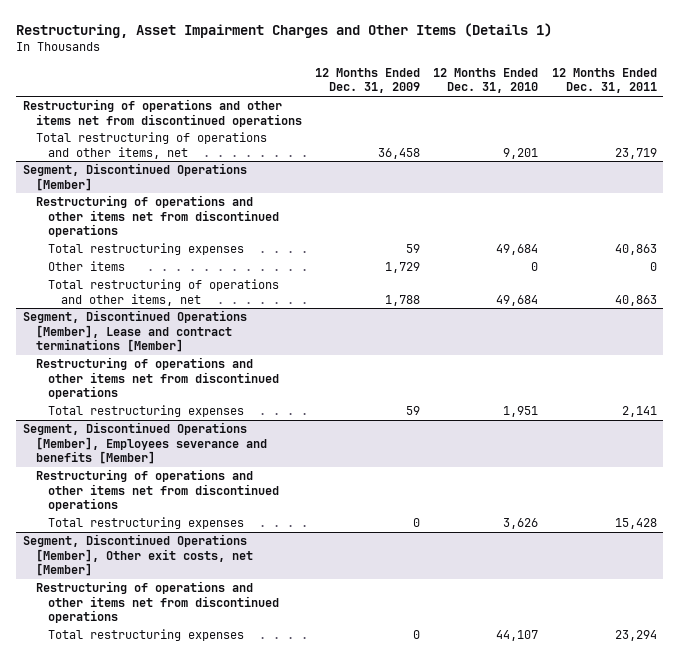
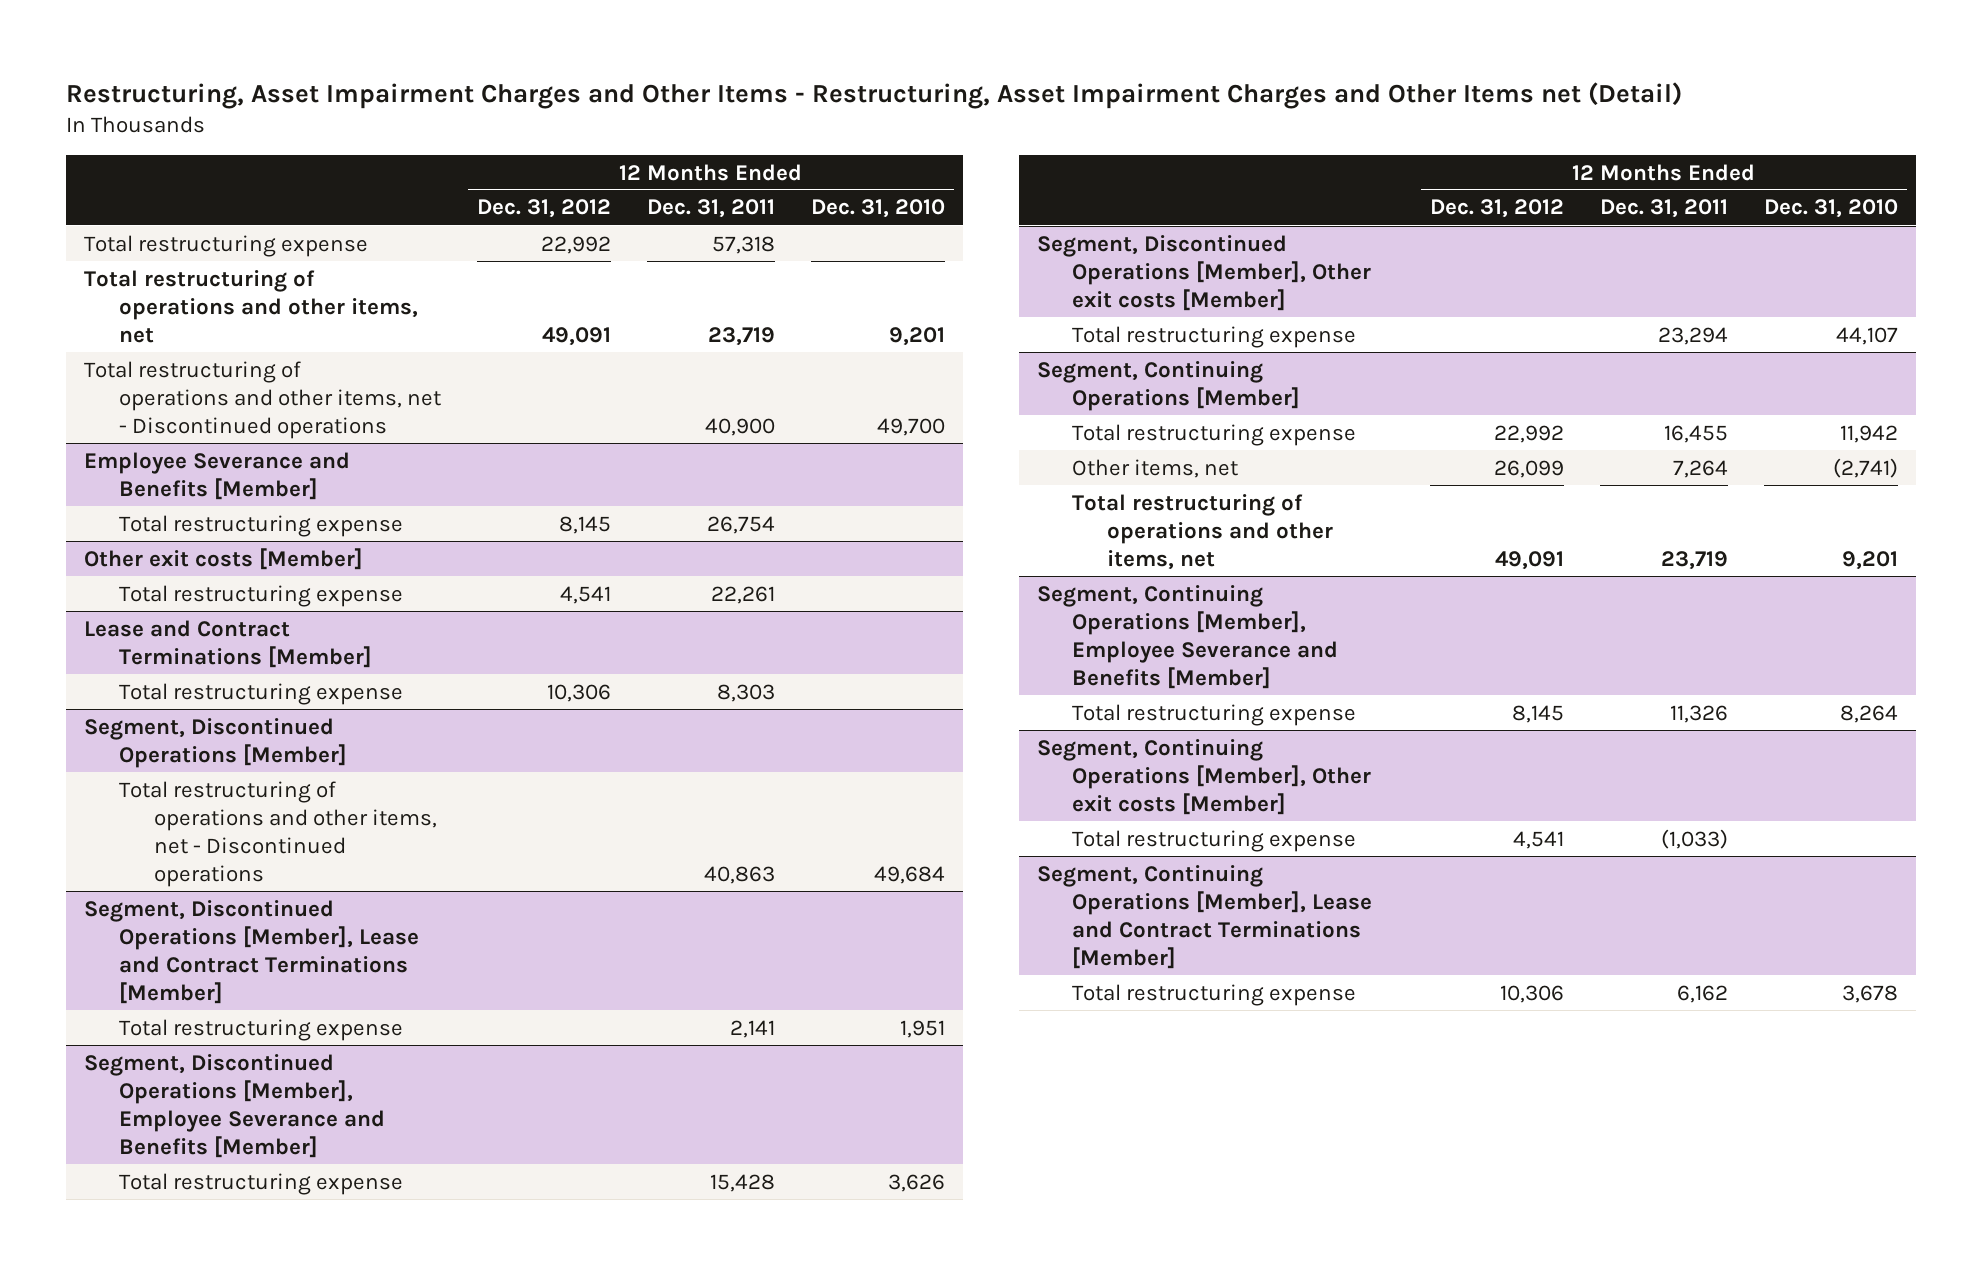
- Restructuring, Asset Impairment Charges and Other Items (Details 1)
+ Restructuring, Asset Impairment Charges and Other Items - Restructuring, Asset Impairment Charges and Other Items net (Detail)
- | 12 Months Ended Dec. 31, 2009 | 12 Months Ended Dec. 31, 2010 | 12 Months Ended Dec. 31, 2011
+ | 12 Months Ended Dec. 31, 2012 | 12 Months Ended Dec. 31, 2011 | 12 Months Ended Dec. 31, 2010
- Restructuring of operations and other items net from discontinued operations
+ Total restructuring expense | 22,992 | 57,318 |
+ Total restructuring of operations and other items, net - Discontinued operations | | 40,900 | 49,700
+ Employee Severance and Benefits [Member]
+ Total restructuring expense | 8,145 | 26,754 |
+ Other exit costs [Member]
+ Total restructuring expense | 4,541 | 22,261 |
+ Lease and Contract Terminations [Member]
+ Total restructuring expense | 10,306 | 8,303 |
@ Segment, Discontinued Operations [Member]
- Restructuring of operations and other items net from discontinued operations
- Total restructuring expenses | 59 | 49,684 | 40,863
- Other items | 1,729 | 0 | 0
- Total restructuring of operations and other items, net | 1,788 | 49,684 | 40,863
- Segment, Discontinued Operations [Member], Lease and contract terminations [Member]
- Restructuring of operations and other items net from discontinued operations
- Total restructuring expenses | 59 | 1,951 | 2,141
- Segment, Discontinued Operations [Member], Employees severance and benefits [Member]
- Restructuring of operations and other items net from discontinued operations
- Total restructuring expenses | 0 | 3,626 | 15,428
- Segment, Discontinued Operations [Member], Other exit costs, net [Member]
- Restructuring of operations and other items net from discontinued operations
- Total restructuring expenses | 0 | 44,107 | 23,294
@ Segment, Discontinued Operations [Member]
+ Total restructuring of operations and other items, net - Discontinued operations | | 40,863 | 49,684
+ Segment, Discontinued Operations [Member], Lease and Contract Terminations [Member]
+ Total restructuring expense | | 2,141 | 1,951
+ Segment, Discontinued Operations [Member], Employee Severance and Benefits [Member]
+ Total restructuring expense | | 15,428 | 3,626
+ Segment, Discontinued Operations [Member], Other exit costs [Member]
+ Total restructuring expense | | 23,294 | 44,107
+ Segment, Continuing Operations [Member]
+ Total restructuring expense | 22,992 | 16,455 | 11,942
+ Other items, net | 26,099 | 7,264 | (2,741)
+ Total restructuring of operations and other items, net | 49,091 | 23,719 | 9,201
+ Segment, Continuing Operations [Member], Employee Severance and Benefits [Member]
+ Total restructuring expense | 8,145 | 11,326 | 8,264
+ Segment, Continuing Operations [Member], Other exit costs [Member]
+ Total restructuring expense | 4,541 | (1,033) |
+ Segment, Continuing Operations [Member], Lease and Contract Terminations [Member]
+ Total restructuring expense | 10,306 | 6,162 | 3,678

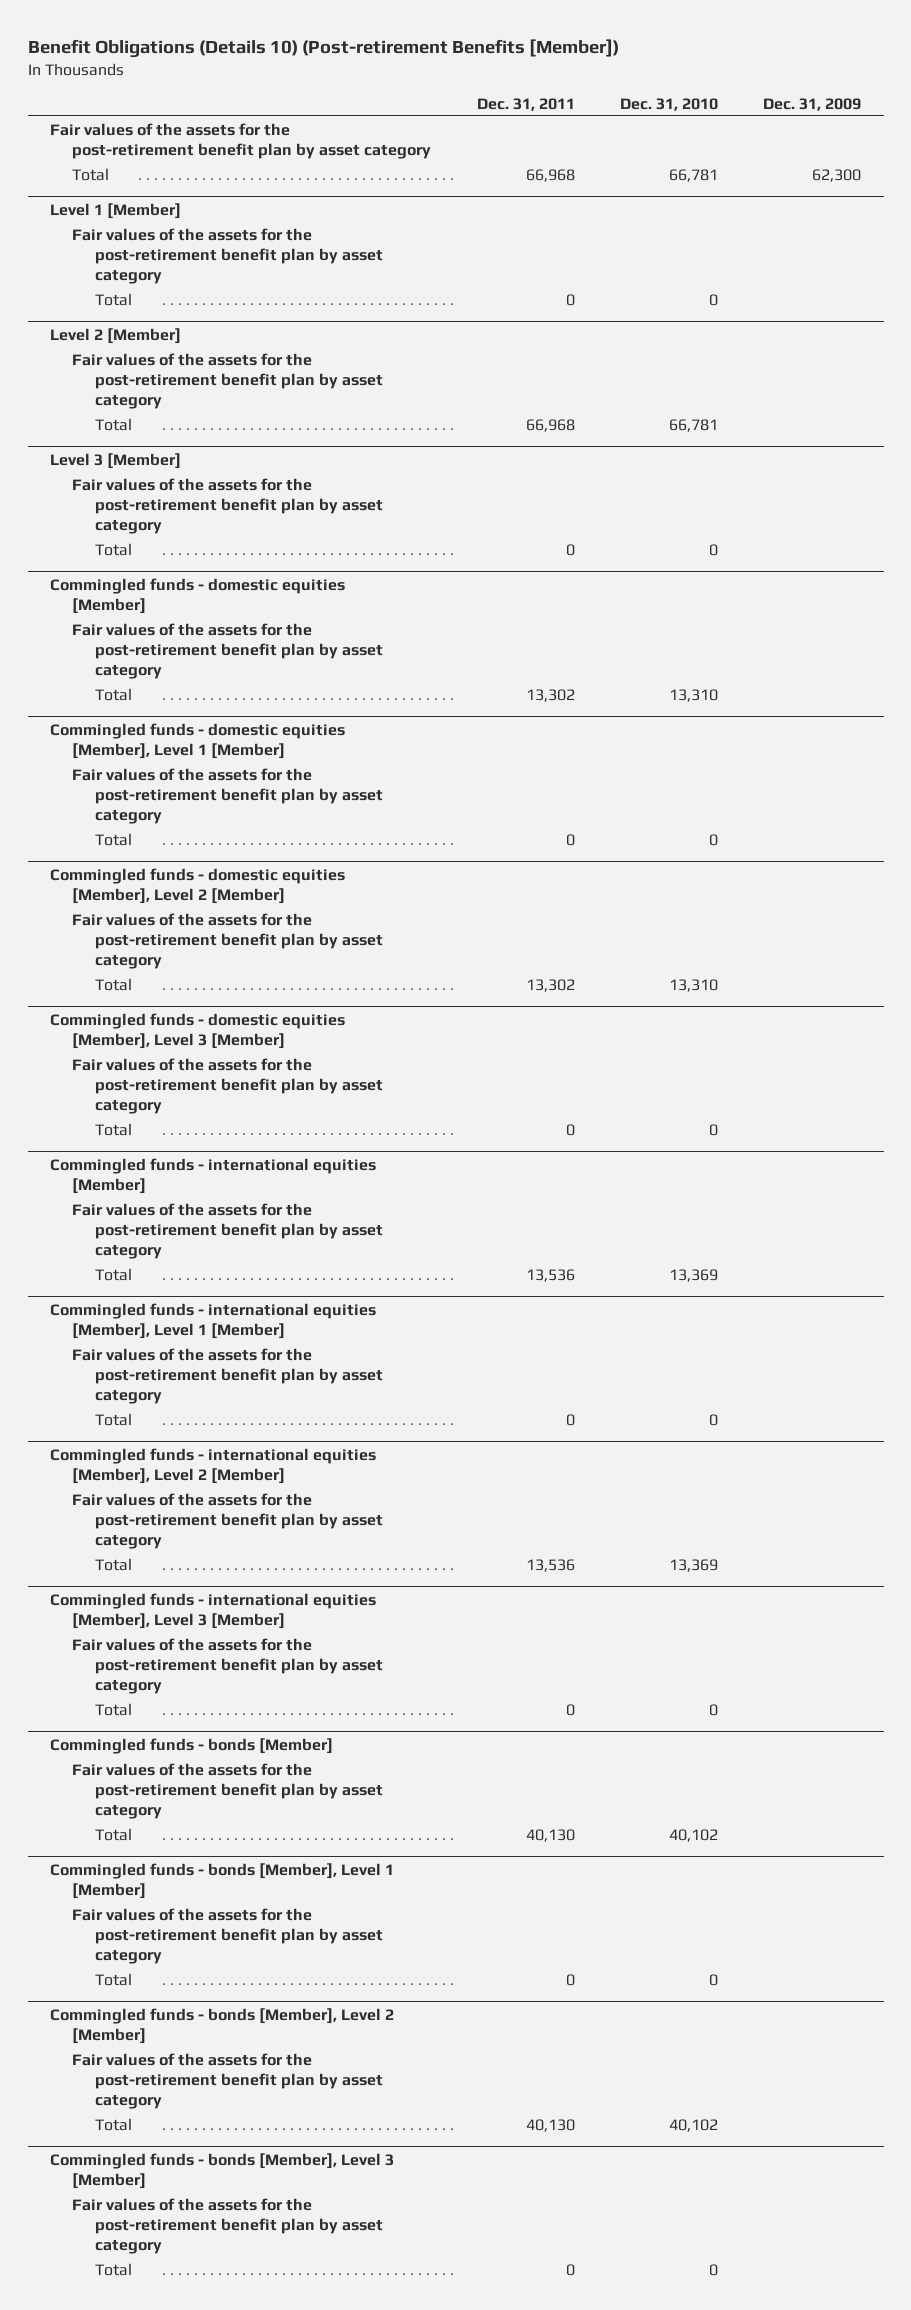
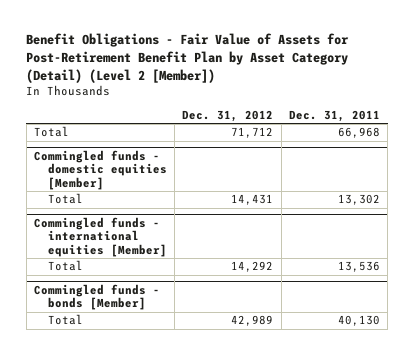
- Benefit Obligations (Details 10) (Post-retirement Benefits [Member])
+ Benefit Obligations - Fair Value of Assets for Post-Retirement Benefit Plan by Asset Category (Detail) (Level 2 [Member])
- | Dec. 31, 2011 | Dec. 31, 2010 | Dec. 31, 2009
+ | Dec. 31, 2012 | Dec. 31, 2011
- Fair values of the assets for the post-retirement benefit plan by asset category
- Level 1 [Member]
- Fair values of the assets for the post-retirement benefit plan by asset category
- Total | 0 | 0 |
- Level 2 [Member]
- Fair values of the assets for the post-retirement benefit plan by asset category
- Total | 66,968 | 66,781 |
- Level 3 [Member]
- Fair values of the assets for the post-retirement benefit plan by asset category
- Total | 0 | 0 |
@ Commingled funds - domestic equities [Member]
- Fair values of the assets for the post-retirement benefit plan by asset category
- Commingled funds - domestic equities [Member], Level 1 [Member]
- Fair values of the assets for the post-retirement benefit plan by asset category
- Total | 0 | 0 |
- Commingled funds - domestic equities [Member], Level 2 [Member]
- Fair values of the assets for the post-retirement benefit plan by asset category
- Total | 13,302 | 13,310 |
- Commingled funds - domestic equities [Member], Level 3 [Member]
- Fair values of the assets for the post-retirement benefit plan by asset category
- Total | 0 | 0 |
@ Commingled funds - international equities [Member]
- Fair values of the assets for the post-retirement benefit plan by asset category
- Commingled funds - international equities [Member], Level 1 [Member]
- Fair values of the assets for the post-retirement benefit plan by asset category
- Total | 0 | 0 |
- Commingled funds - international equities [Member], Level 2 [Member]
- Fair values of the assets for the post-retirement benefit plan by asset category
- Total | 13,536 | 13,369 |
- Commingled funds - international equities [Member], Level 3 [Member]
- Fair values of the assets for the post-retirement benefit plan by asset category
- Total | 0 | 0 |
@ Commingled funds - bonds [Member]
- Fair values of the assets for the post-retirement benefit plan by asset category
- Commingled funds - bonds [Member], Level 1 [Member]
- Fair values of the assets for the post-retirement benefit plan by asset category
- Total | 0 | 0 |
- Commingled funds - bonds [Member], Level 2 [Member]
- Fair values of the assets for the post-retirement benefit plan by asset category
- Total | 40,130 | 40,102 |
- Commingled funds - bonds [Member], Level 3 [Member]
- Fair values of the assets for the post-retirement benefit plan by asset category
- Total | 0 | 0 |

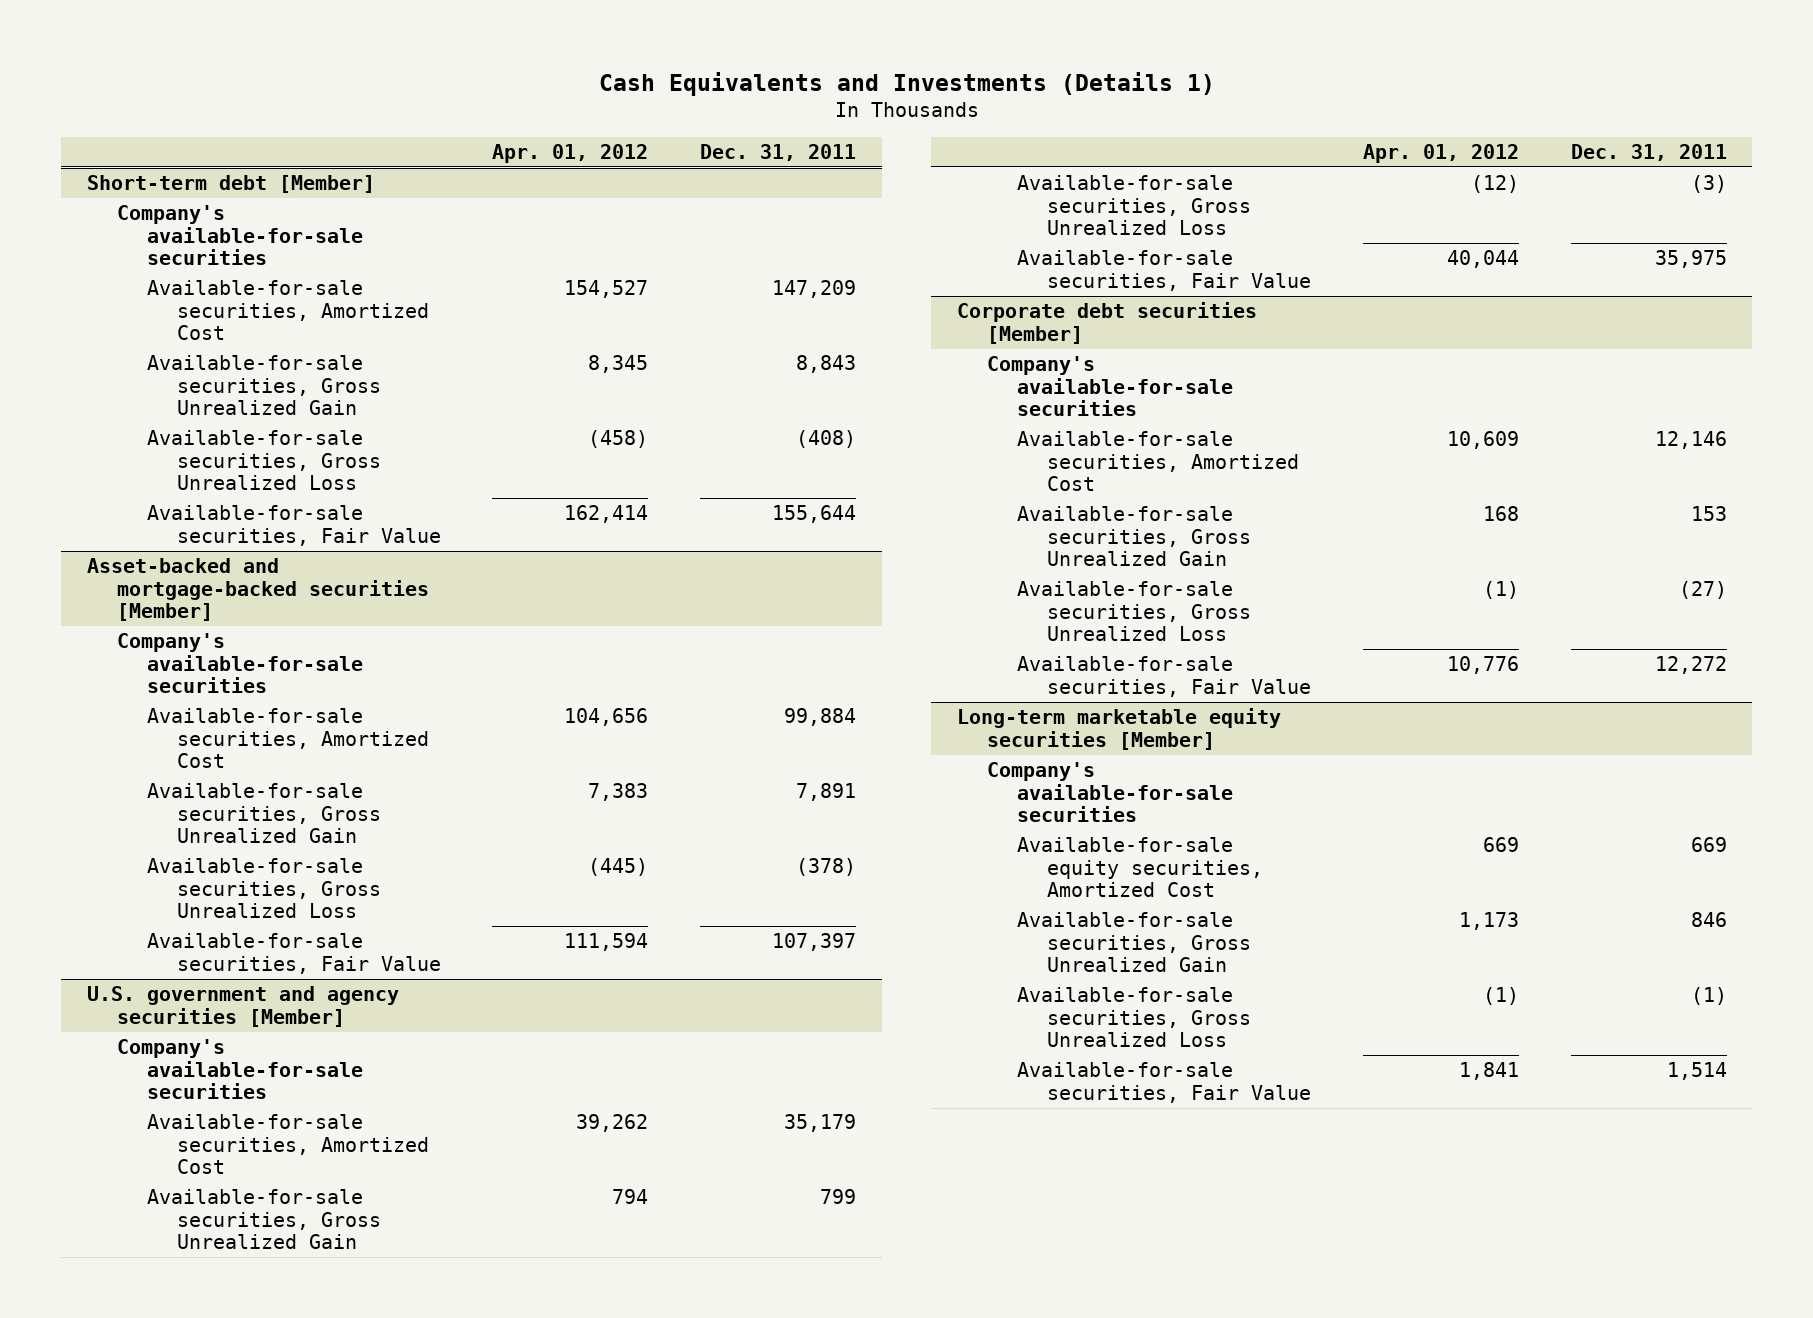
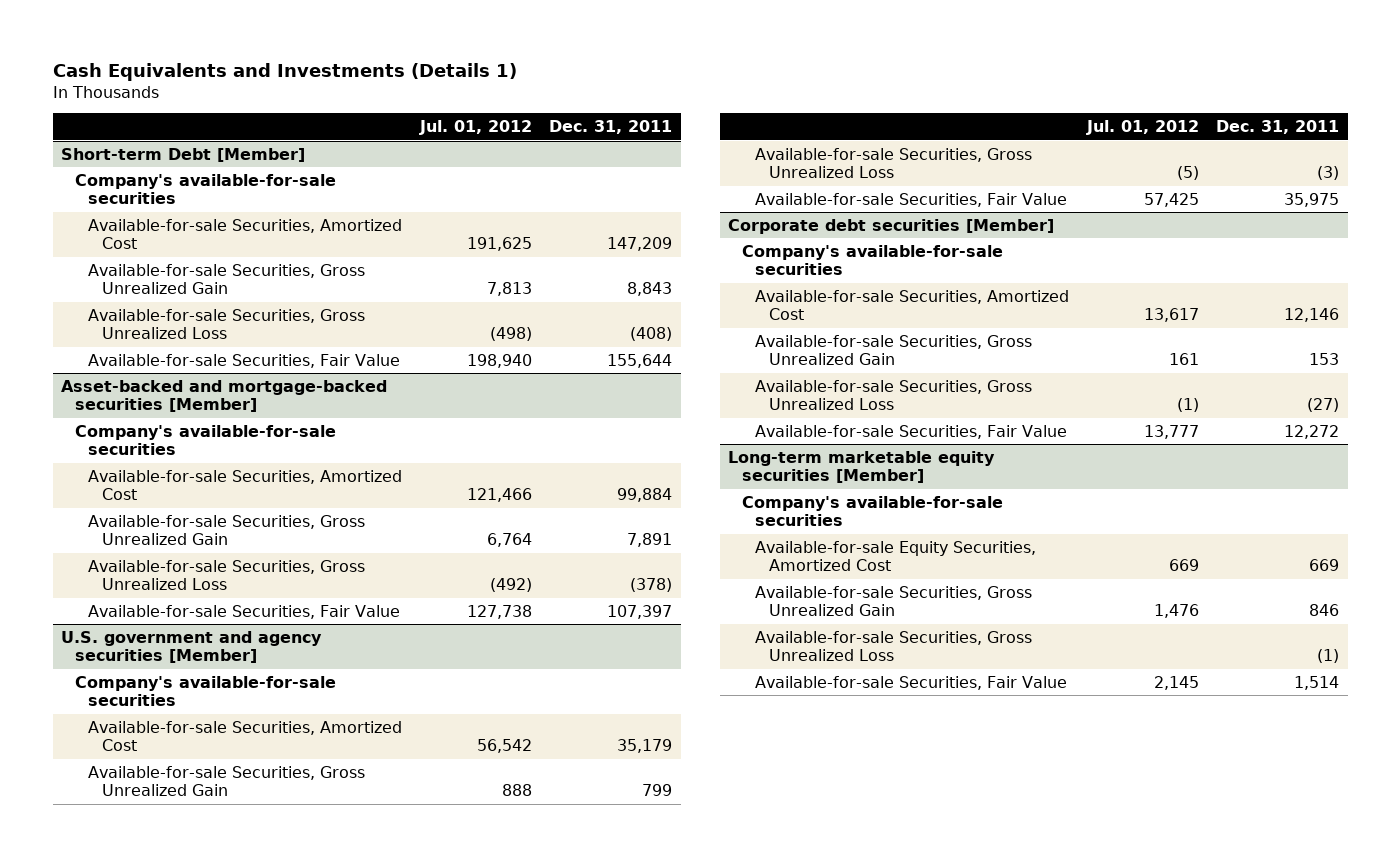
- | Apr. 01, 2012 | Dec. 31, 2011
+ | Jul. 01, 2012 | Dec. 31, 2011
- Short-term debt [Member]
+ Short-term Debt [Member]
- Available-for-sale securities, Amortized Cost | 154,527 | 147,209
- Available-for-sale securities, Gross Unrealized Gain | 8,345 | 8,843
- Available-for-sale securities, Gross Unrealized Loss | (458) | (408)
- Available-for-sale securities, Fair Value | 162,414 | 155,644
+ Available-for-sale Securities, Amortized Cost | 191,625 | 147,209
+ Available-for-sale Securities, Gross Unrealized Gain | 7,813 | 8,843
+ Available-for-sale Securities, Gross Unrealized Loss | (498) | (408)
+ Available-for-sale Securities, Fair Value | 198,940 | 155,644
@ Asset-backed and mortgage-backed securities [Member]
- Available-for-sale securities, Amortized Cost | 104,656 | 99,884
- Available-for-sale securities, Gross Unrealized Gain | 7,383 | 7,891
- Available-for-sale securities, Gross Unrealized Loss | (445) | (378)
- Available-for-sale securities, Fair Value | 111,594 | 107,397
+ Available-for-sale Securities, Amortized Cost | 121,466 | 99,884
+ Available-for-sale Securities, Gross Unrealized Gain | 6,764 | 7,891
+ Available-for-sale Securities, Gross Unrealized Loss | (492) | (378)
+ Available-for-sale Securities, Fair Value | 127,738 | 107,397
@ U.S. government and agency securities [Member]
- Available-for-sale securities, Amortized Cost | 39,262 | 35,179
- Available-for-sale securities, Gross Unrealized Gain | 794 | 799
- Available-for-sale securities, Gross Unrealized Loss | (12) | (3)
- Available-for-sale securities, Fair Value | 40,044 | 35,975
+ Available-for-sale Securities, Amortized Cost | 56,542 | 35,179
+ Available-for-sale Securities, Gross Unrealized Gain | 888 | 799
+ Available-for-sale Securities, Gross Unrealized Loss | (5) | (3)
+ Available-for-sale Securities, Fair Value | 57,425 | 35,975
@ Corporate debt securities [Member]
- Available-for-sale securities, Amortized Cost | 10,609 | 12,146
- Available-for-sale securities, Gross Unrealized Gain | 168 | 153
- Available-for-sale securities, Gross Unrealized Loss | (1) | (27)
- Available-for-sale securities, Fair Value | 10,776 | 12,272
+ Available-for-sale Securities, Amortized Cost | 13,617 | 12,146
+ Available-for-sale Securities, Gross Unrealized Gain | 161 | 153
+ Available-for-sale Securities, Gross Unrealized Loss | (1) | (27)
+ Available-for-sale Securities, Fair Value | 13,777 | 12,272
@ Long-term marketable equity securities [Member]
- Available-for-sale equity securities, Amortized Cost | 669 | 669
- Available-for-sale securities, Gross Unrealized Gain | 1,173 | 846
- Available-for-sale securities, Gross Unrealized Loss | (1) | (1)
- Available-for-sale securities, Fair Value | 1,841 | 1,514
+ Available-for-sale Equity Securities, Amortized Cost | 669 | 669
+ Available-for-sale Securities, Gross Unrealized Gain | 1,476 | 846
+ Available-for-sale Securities, Gross Unrealized Loss | | (1)
+ Available-for-sale Securities, Fair Value | 2,145 | 1,514

